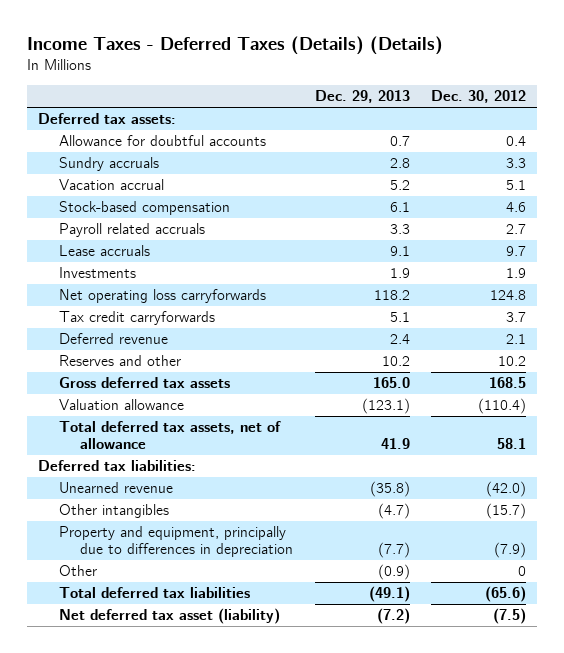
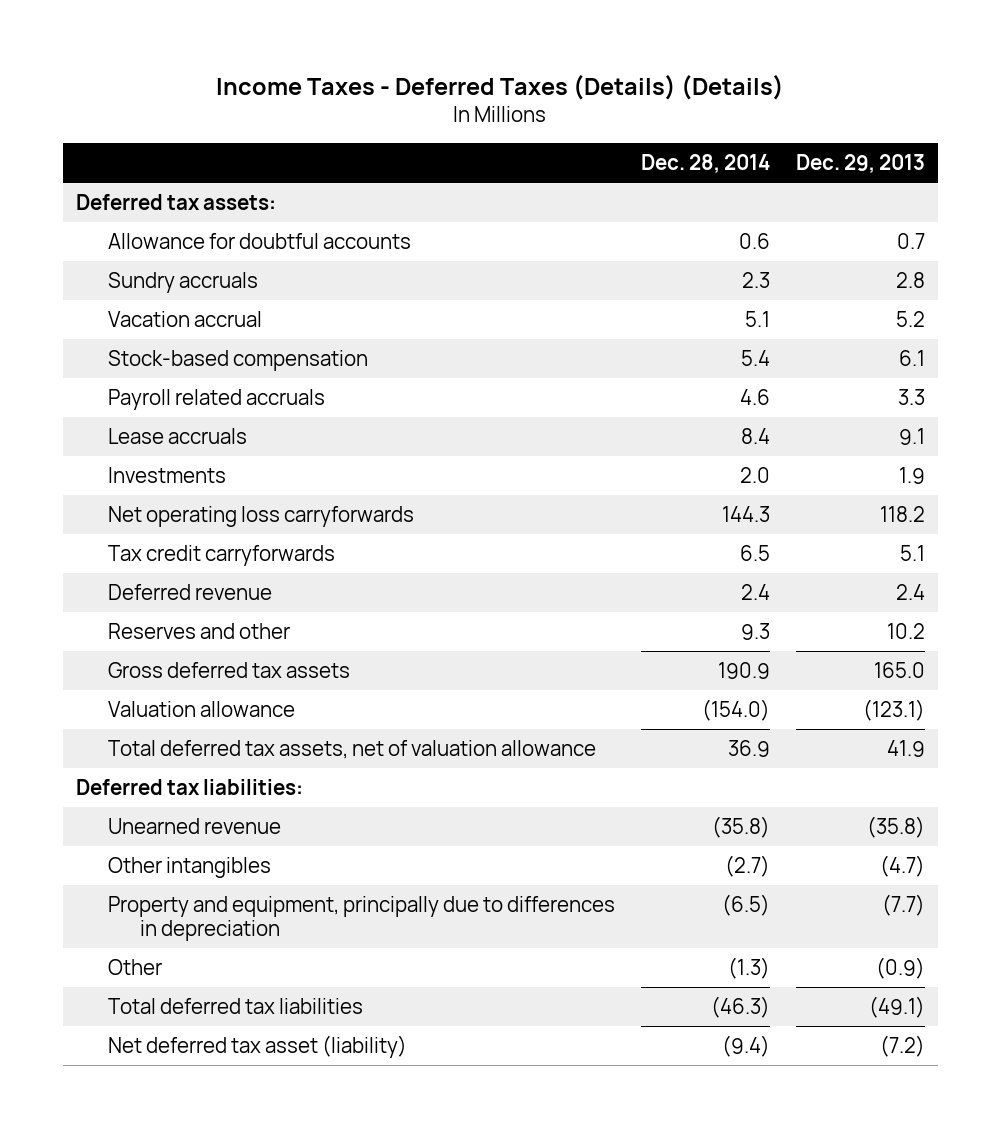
- | Dec. 29, 2013 | Dec. 30, 2012
+ | Dec. 28, 2014 | Dec. 29, 2013
- Total deferred tax assets, net of allowance | 41.9 | 58.1
+ Total deferred tax assets, net of valuation allowance | 36.9 | 41.9

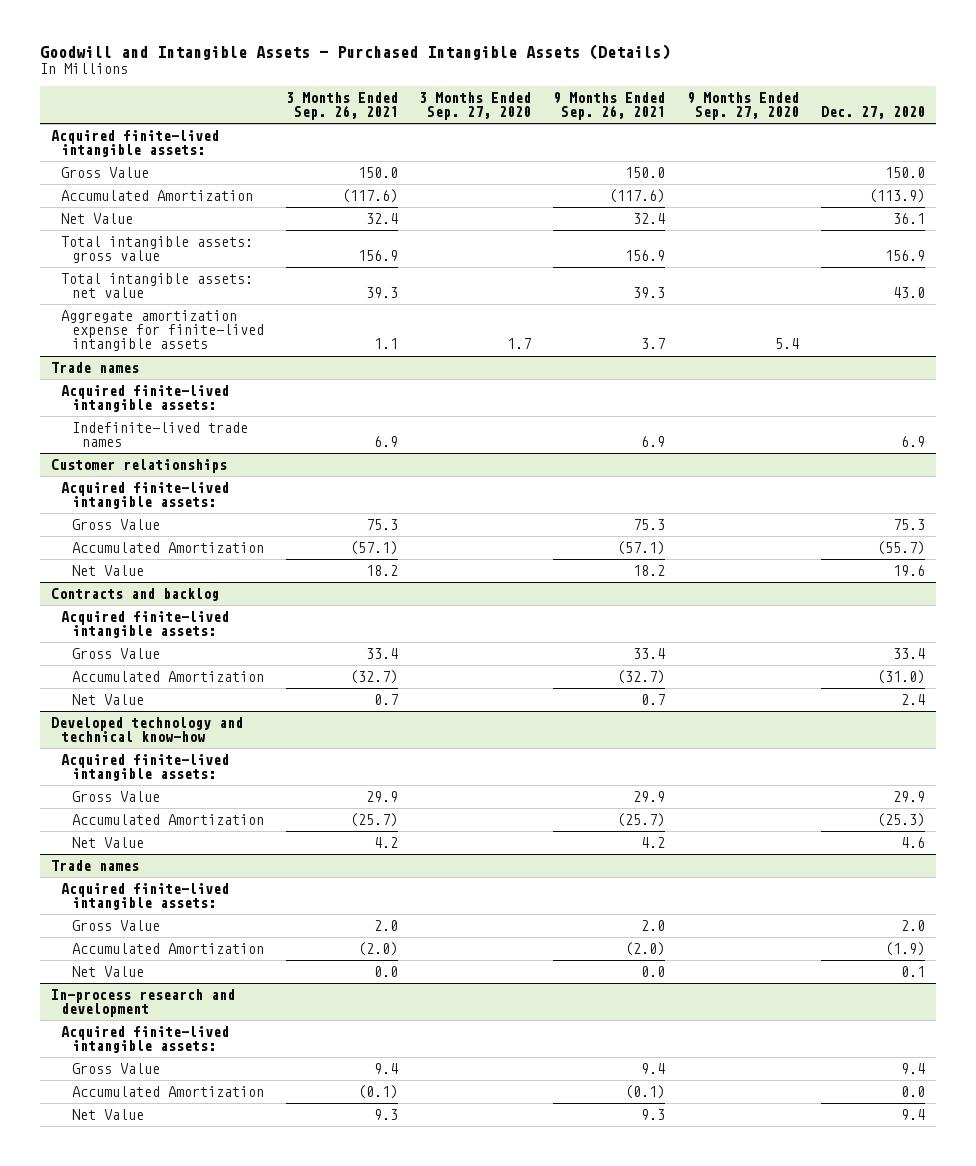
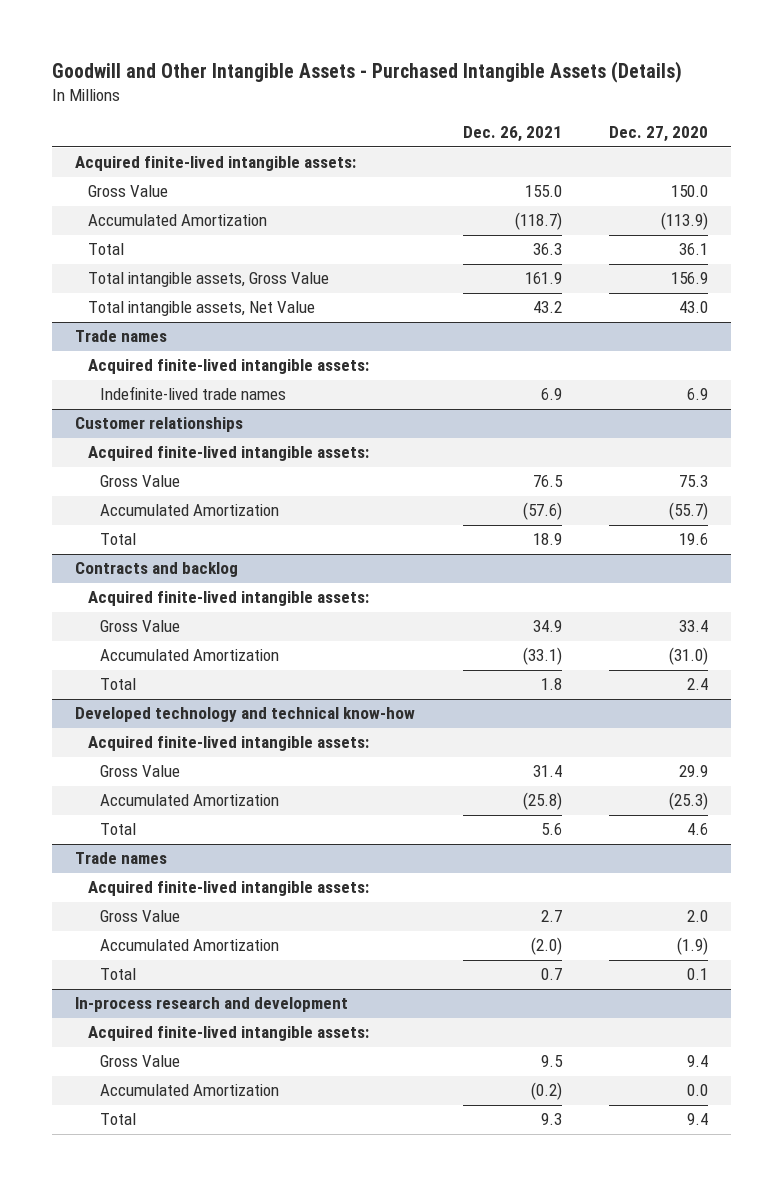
- Goodwill and Intangible Assets - Purchased Intangible Assets (Details)
+ Goodwill and Other Intangible Assets - Purchased Intangible Assets (Details)
- | 3 Months Ended Sep. 26, 2021 | 3 Months Ended Sep. 27, 2020 | 9 Months Ended Sep. 26, 2021 | 9 Months Ended Sep. 27, 2020 | Dec. 27, 2020
+ | Dec. 26, 2021 | Dec. 27, 2020
- Net Value | 32.4 | | 32.4 | | 36.1
- Total intangible assets: gross value | 156.9 | | 156.9 | | 156.9
- Total intangible assets: net value | 39.3 | | 39.3 | | 43.0
- Aggregate amortization expense for finite-lived intangible assets | 1.1 | 1.7 | 3.7 | 5.4 |
+ Total | 36.3 | 36.1
+ Total intangible assets, Gross Value | 161.9 | 156.9
+ Total intangible assets, Net Value | 43.2 | 43.0
@ Customer relationships
- Net Value | 18.2 | | 18.2 | | 19.6
+ Total | 18.9 | 19.6
@ Contracts and backlog
- Net Value | 0.7 | | 0.7 | | 2.4
+ Total | 1.8 | 2.4
@ Developed technology and technical know-how
- Net Value | 4.2 | | 4.2 | | 4.6
+ Total | 5.6 | 4.6
@ Trade names
- Net Value | 0.0 | | 0.0 | | 0.1
+ Total | 0.7 | 0.1
@ In-process research and development
- Net Value | 9.3 | | 9.3 | | 9.4
+ Total | 9.3 | 9.4

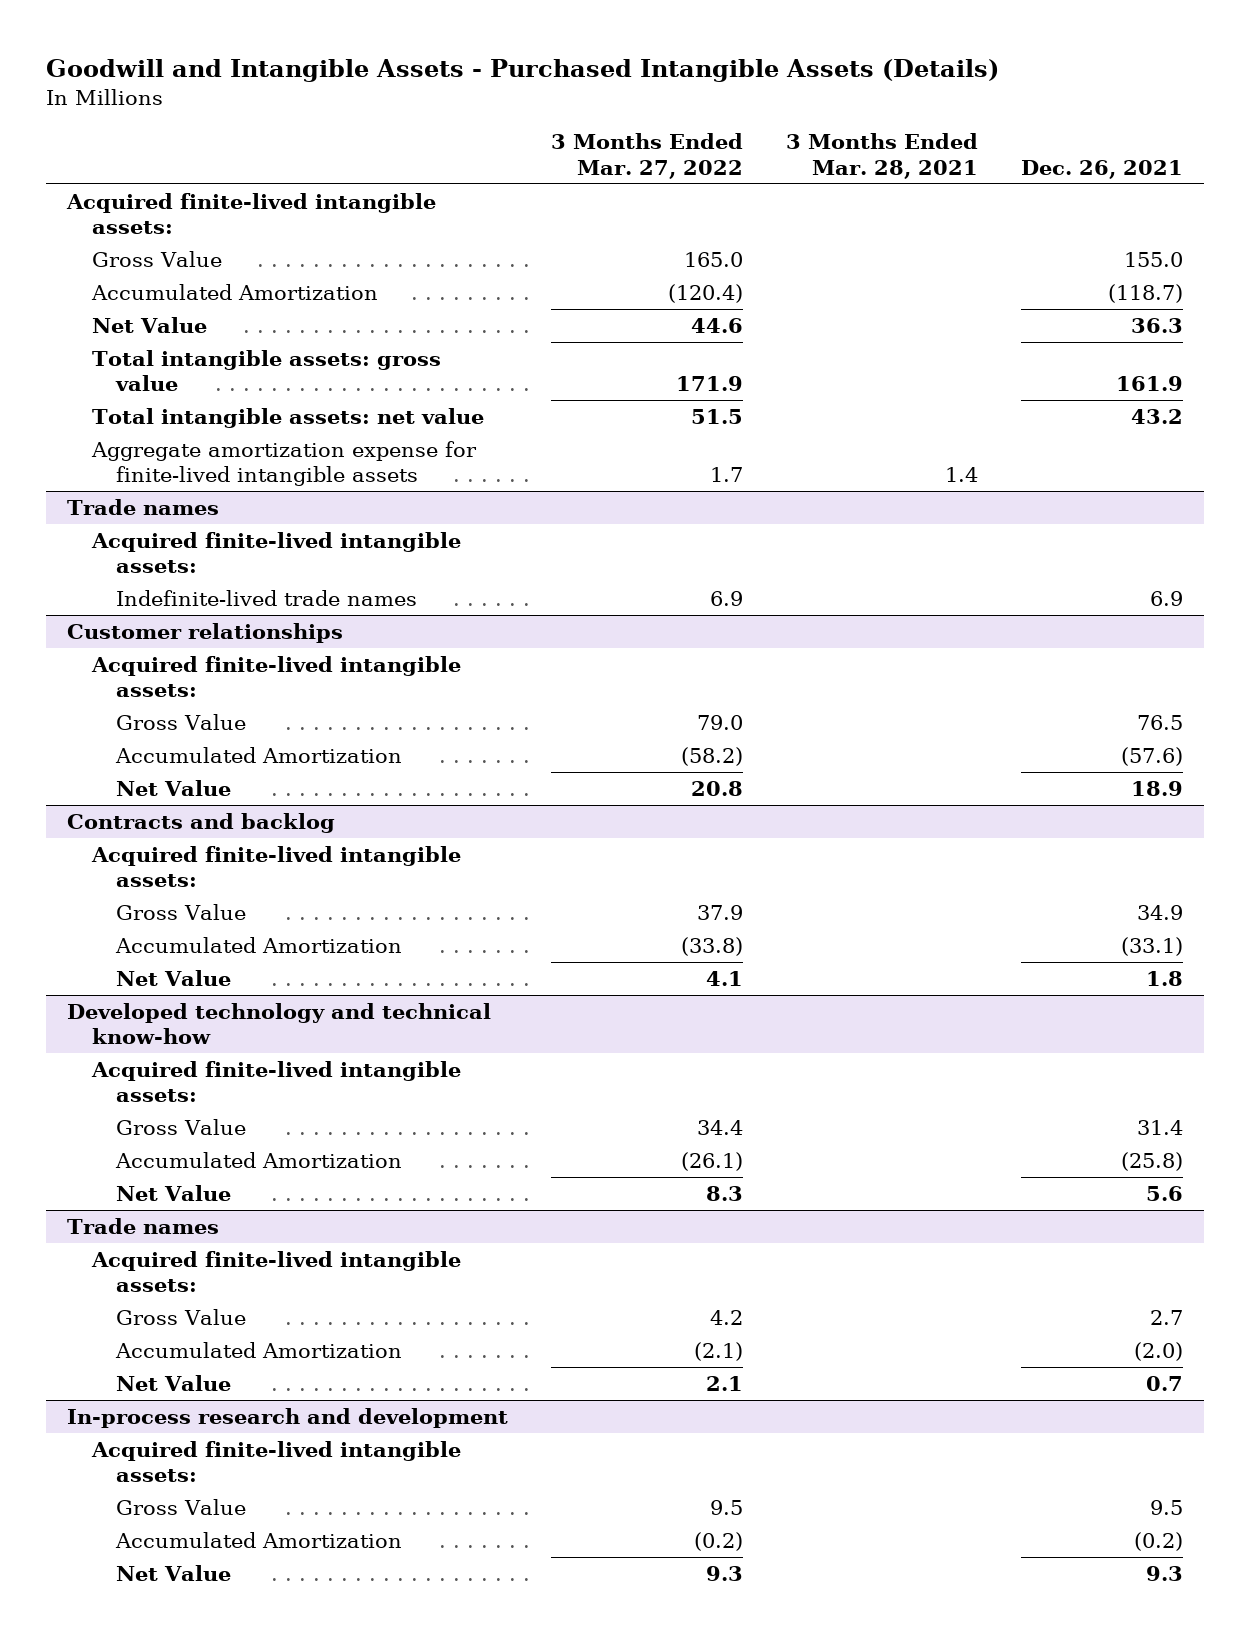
- Goodwill and Other Intangible Assets - Purchased Intangible Assets (Details)
+ Goodwill and Intangible Assets - Purchased Intangible Assets (Details)
- | Dec. 26, 2021 | Dec. 27, 2020
+ | 3 Months Ended Mar. 27, 2022 | 3 Months Ended Mar. 28, 2021 | Dec. 26, 2021
- Total | 36.3 | 36.1
- Total intangible assets, Gross Value | 161.9 | 156.9
- Total intangible assets, Net Value | 43.2 | 43.0
+ Net Value | 44.6 | | 36.3
+ Total intangible assets: gross value | 171.9 | | 161.9
+ Total intangible assets: net value | 51.5 | | 43.2
+ Aggregate amortization expense for finite-lived intangible assets | 1.7 | 1.4 |
@ Customer relationships
- Total | 18.9 | 19.6
+ Net Value | 20.8 | | 18.9
@ Contracts and backlog
- Total | 1.8 | 2.4
+ Net Value | 4.1 | | 1.8
@ Developed technology and technical know-how
- Total | 5.6 | 4.6
+ Net Value | 8.3 | | 5.6
@ Trade names
- Total | 0.7 | 0.1
+ Net Value | 2.1 | | 0.7
@ In-process research and development
- Total | 9.3 | 9.4
+ Net Value | 9.3 | | 9.3

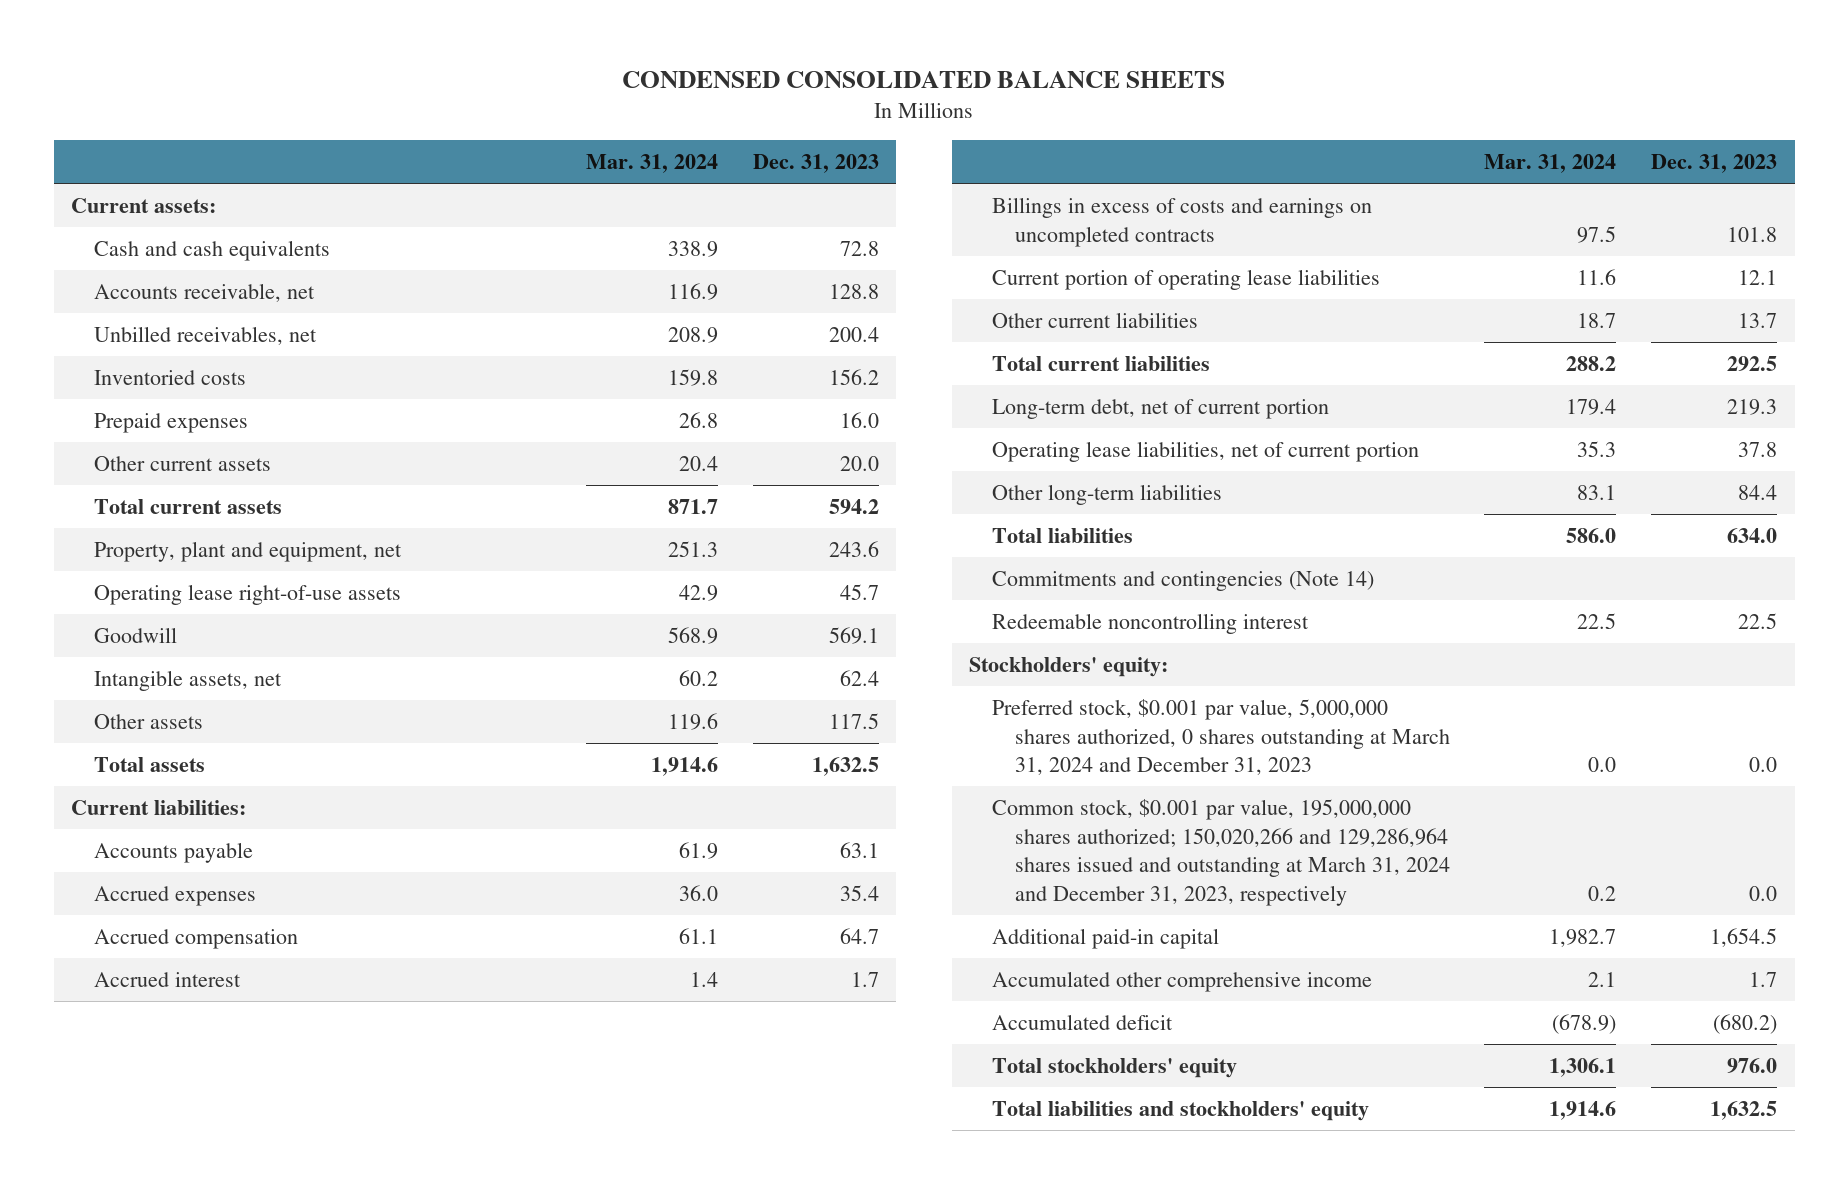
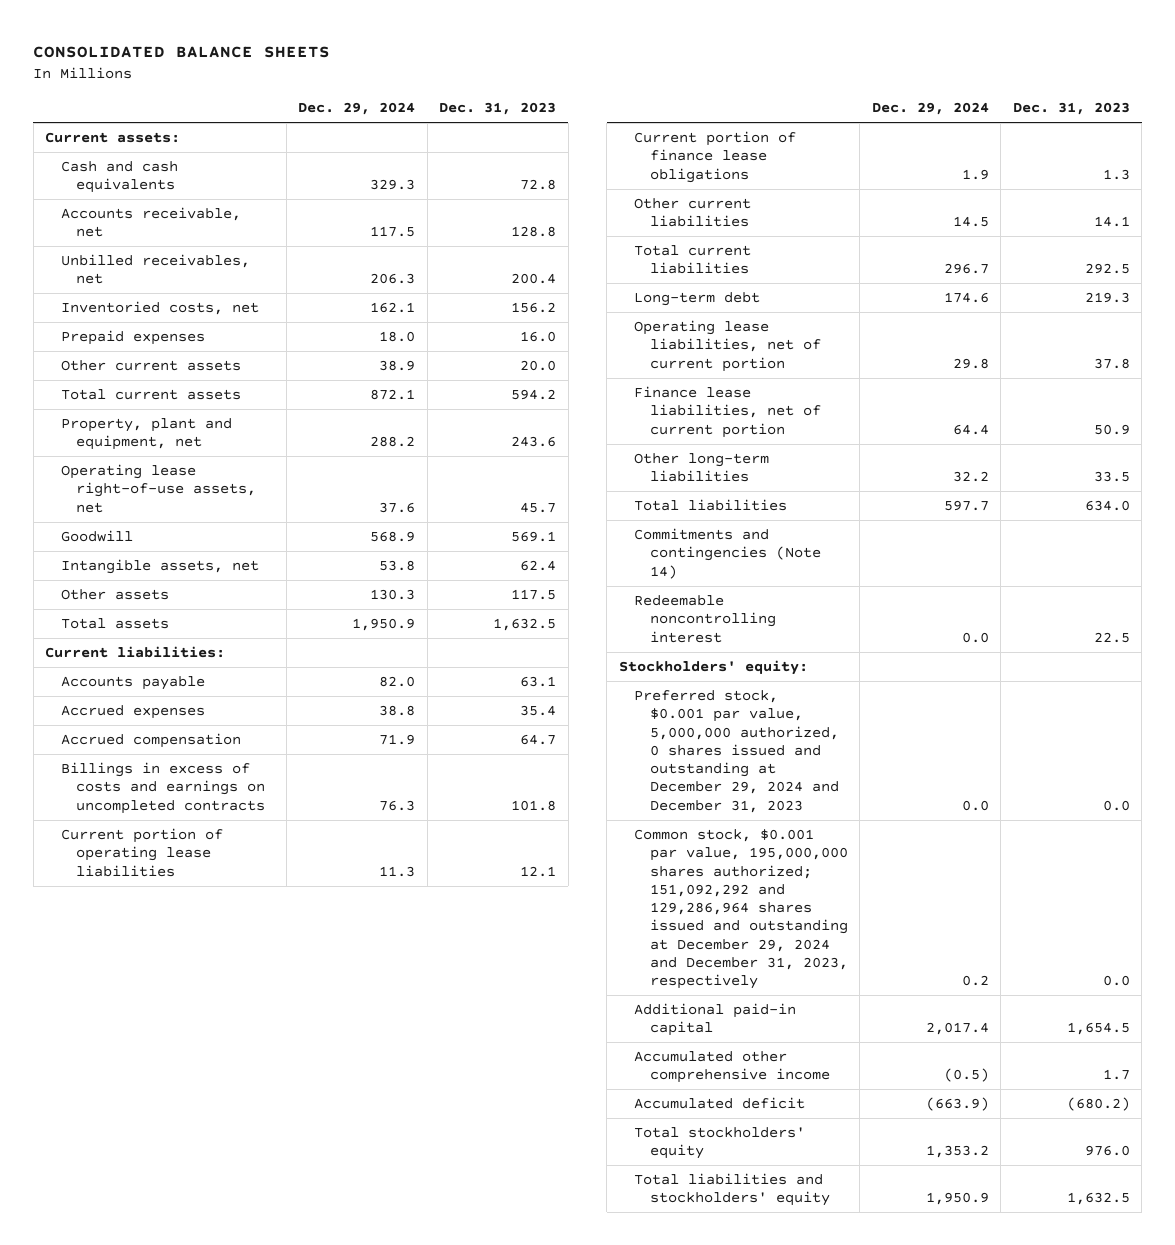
- CONDENSED CONSOLIDATED BALANCE SHEETS
+ CONSOLIDATED BALANCE SHEETS
- | Mar. 31, 2024 | Dec. 31, 2023
+ | Dec. 29, 2024 | Dec. 31, 2023
- Inventoried costs | 159.8 | 156.2
+ Inventoried costs, net | 162.1 | 156.2
- Operating lease right-of-use assets | 42.9 | 45.7
+ Operating lease right-of-use assets, net | 37.6 | 45.7
- Accrued interest | 1.4 | 1.7
- Other current liabilities | 18.7 | 13.7
+ Current portion of finance lease obligations | 1.9 | 1.3
+ Other current liabilities | 14.5 | 14.1
- Long-term debt, net of current portion | 179.4 | 219.3
+ Long-term debt | 174.6 | 219.3
- Other long-term liabilities | 83.1 | 84.4
+ Finance lease liabilities, net of current portion | 64.4 | 50.9
+ Other long-term liabilities | 32.2 | 33.5
- Preferred stock, $0.001 par value, 5,000,000 shares authorized, 0 shares outstanding at March 31, 2024 and December 31, 2023 | 0.0 | 0.0
- Common stock, $0.001 par value, 195,000,000 shares authorized; 150,020,266 and 129,286,964 shares issued and outstanding at March 31, 2024 and December 31, 2023, respectively | 0.2 | 0.0
+ Preferred stock, $0.001 par value, 5,000,000 authorized, 0 shares issued and outstanding at December 29, 2024 and December 31, 2023 | 0.0 | 0.0
+ Common stock, $0.001 par value, 195,000,000 shares authorized; 151,092,292 and 129,286,964 shares issued and outstanding at December 29, 2024 and December 31, 2023, respectively | 0.2 | 0.0

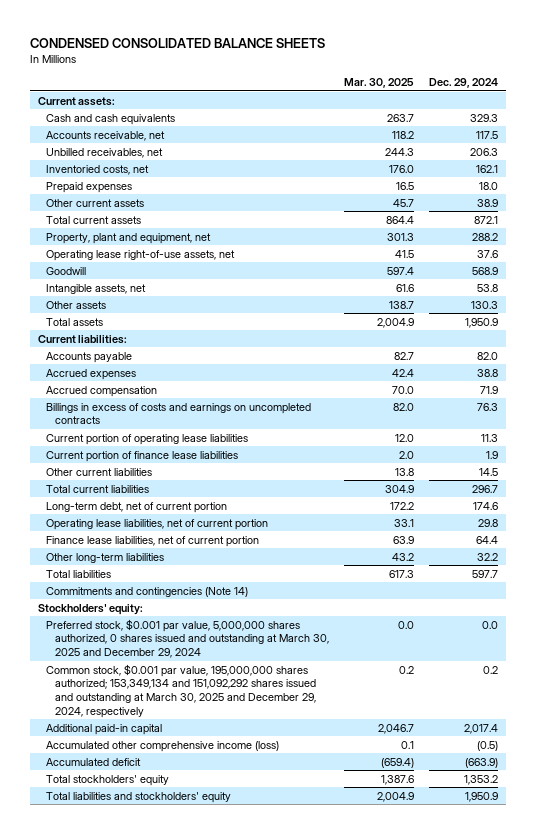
- CONSOLIDATED BALANCE SHEETS
+ CONDENSED CONSOLIDATED BALANCE SHEETS
- | Dec. 29, 2024 | Dec. 31, 2023
+ | Mar. 30, 2025 | Dec. 29, 2024
- Current portion of finance lease obligations | 1.9 | 1.3
+ Current portion of finance lease liabilities | 2.0 | 1.9
- Long-term debt | 174.6 | 219.3
+ Long-term debt, net of current portion | 172.2 | 174.6
- Redeemable noncontrolling interest | 0.0 | 22.5
- Preferred stock, $0.001 par value, 5,000,000 authorized, 0 shares issued and outstanding at December 29, 2024 and December 31, 2023 | 0.0 | 0.0
- Common stock, $0.001 par value, 195,000,000 shares authorized; 151,092,292 and 129,286,964 shares issued and outstanding at December 29, 2024 and December 31, 2023, respectively | 0.2 | 0.0
+ Preferred stock, $0.001 par value, 5,000,000 shares authorized, 0 shares issued and outstanding at March 30, 2025 and December 29, 2024 | 0.0 | 0.0
+ Common stock, $0.001 par value, 195,000,000 shares authorized; 153,349,134 and 151,092,292 shares issued and outstanding at March 30, 2025 and December 29, 2024, respectively | 0.2 | 0.2
- Accumulated other comprehensive income | (0.5) | 1.7
+ Accumulated other comprehensive income (loss) | 0.1 | (0.5)

